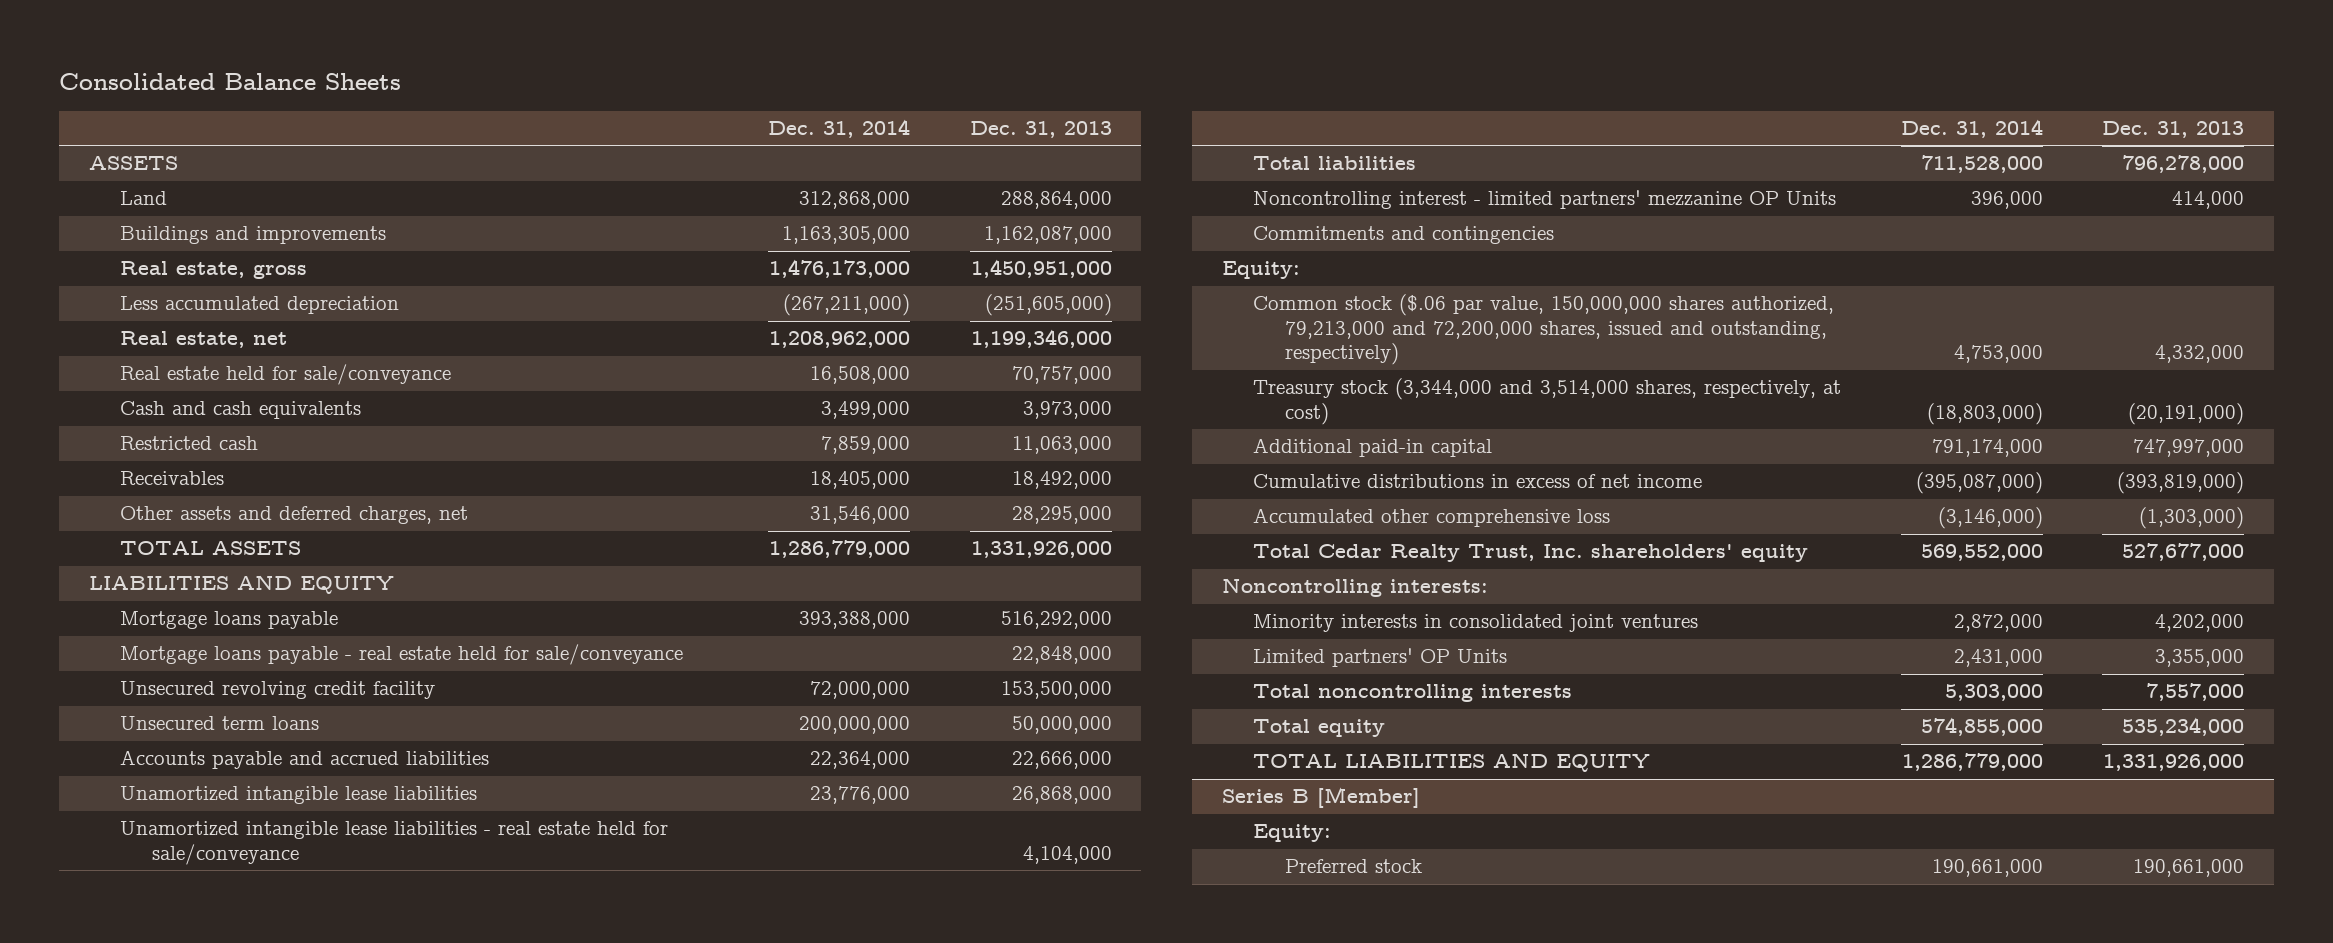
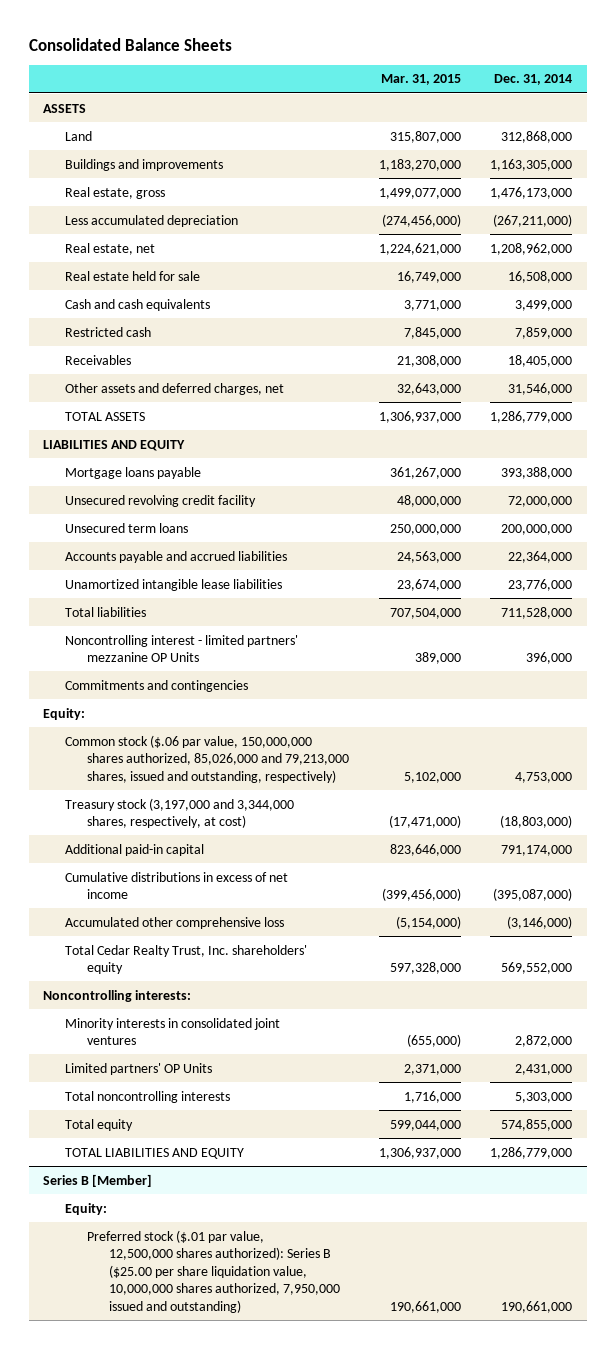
- | Dec. 31, 2014 | Dec. 31, 2013
+ | Mar. 31, 2015 | Dec. 31, 2014
- Real estate held for sale/conveyance | 16,508,000 | 70,757,000
+ Real estate held for sale | 16,749,000 | 16,508,000
- Mortgage loans payable - real estate held for sale/conveyance | | 22,848,000
- Unamortized intangible lease liabilities - real estate held for sale/conveyance | | 4,104,000
- Common stock ($.06 par value, 150,000,000 shares authorized, 79,213,000 and 72,200,000 shares, issued and outstanding, respectively) | 4,753,000 | 4,332,000
- Treasury stock (3,344,000 and 3,514,000 shares, respectively, at cost) | (18,803,000) | (20,191,000)
+ Common stock ($.06 par value, 150,000,000 shares authorized, 85,026,000 and 79,213,000 shares, issued and outstanding, respectively) | 5,102,000 | 4,753,000
+ Treasury stock (3,197,000 and 3,344,000 shares, respectively, at cost) | (17,471,000) | (18,803,000)
@ Series B [Member]
- Preferred stock | 190,661,000 | 190,661,000
+ Preferred stock ($.01 par value, 12,500,000 shares authorized): Series B ($25.00 per share liquidation value, 10,000,000 shares authorized, 7,950,000 issued and outstanding) | 190,661,000 | 190,661,000

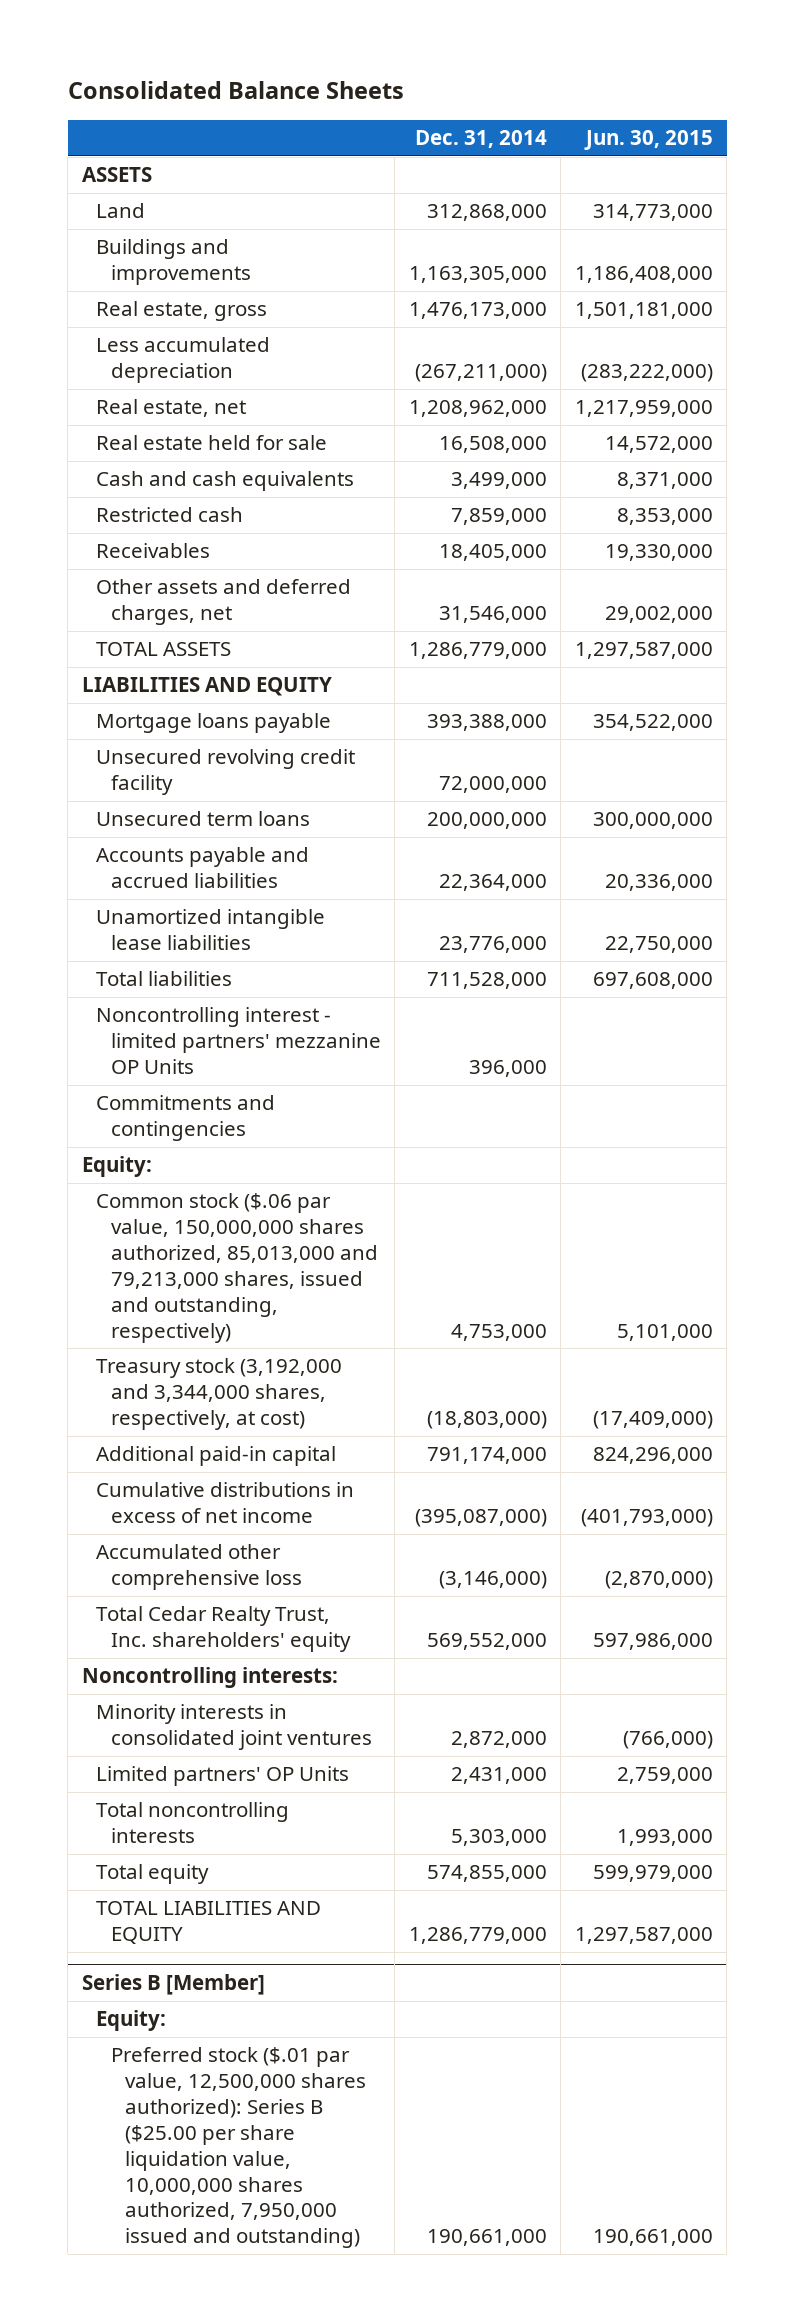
- | Mar. 31, 2015 | Dec. 31, 2014
+ | Dec. 31, 2014 | Jun. 30, 2015
- Common stock ($.06 par value, 150,000,000 shares authorized, 85,026,000 and 79,213,000 shares, issued and outstanding, respectively) | 5,102,000 | 4,753,000
- Treasury stock (3,197,000 and 3,344,000 shares, respectively, at cost) | (17,471,000) | (18,803,000)
+ Common stock ($.06 par value, 150,000,000 shares authorized, 85,013,000 and 79,213,000 shares, issued and outstanding, respectively) | 4,753,000 | 5,101,000
+ Treasury stock (3,192,000 and 3,344,000 shares, respectively, at cost) | (18,803,000) | (17,409,000)

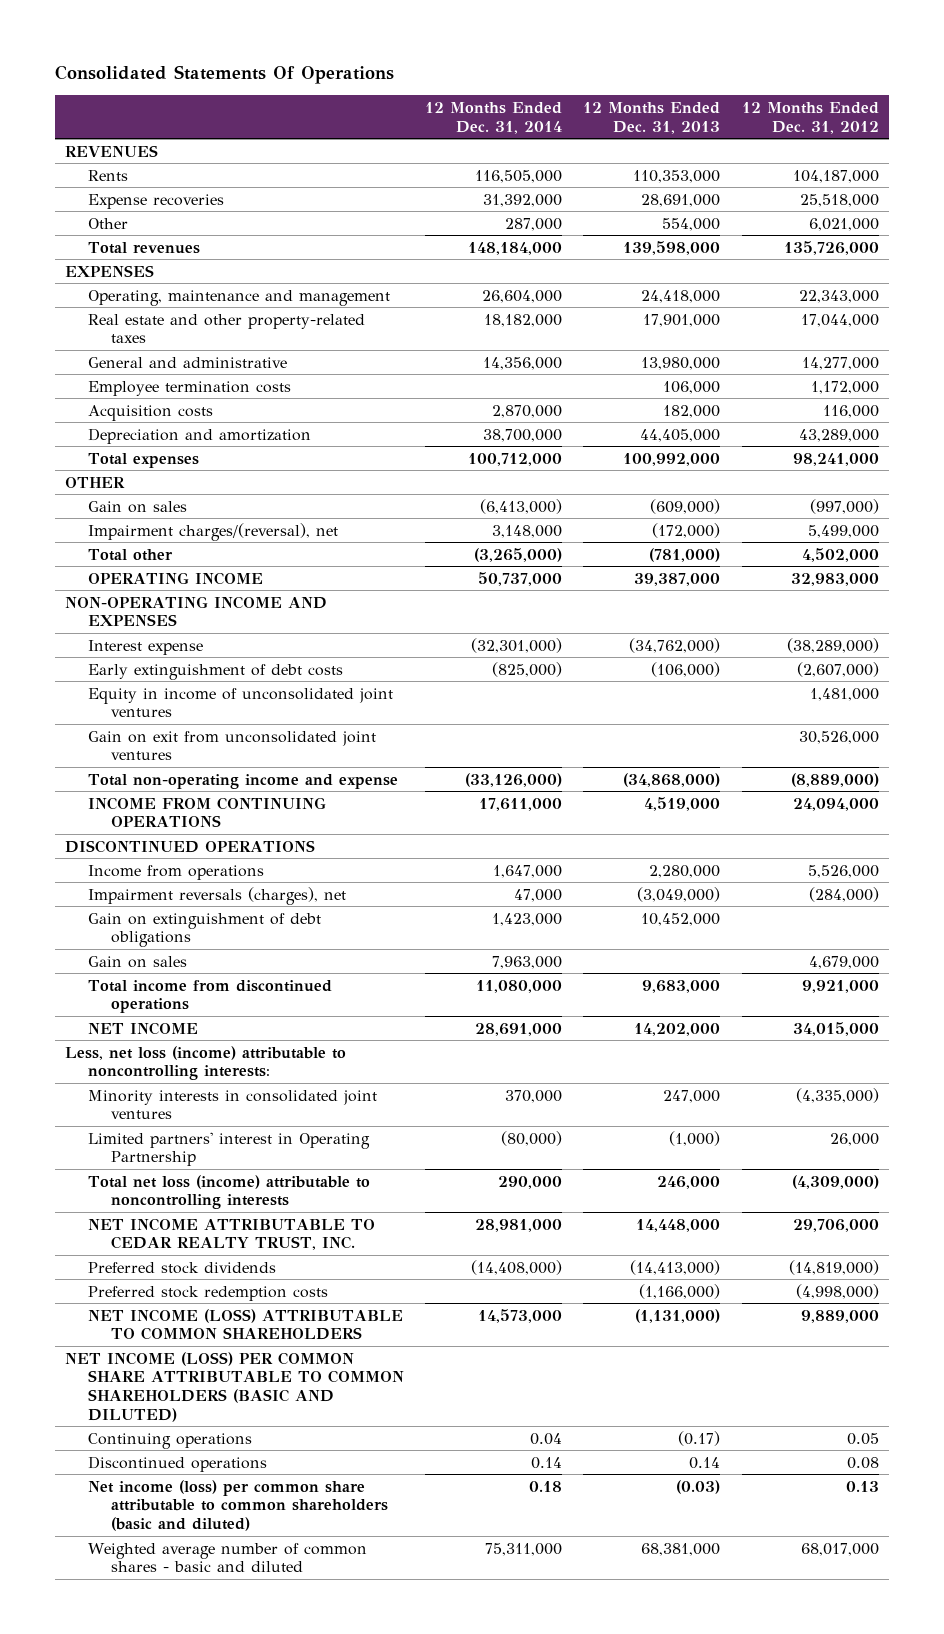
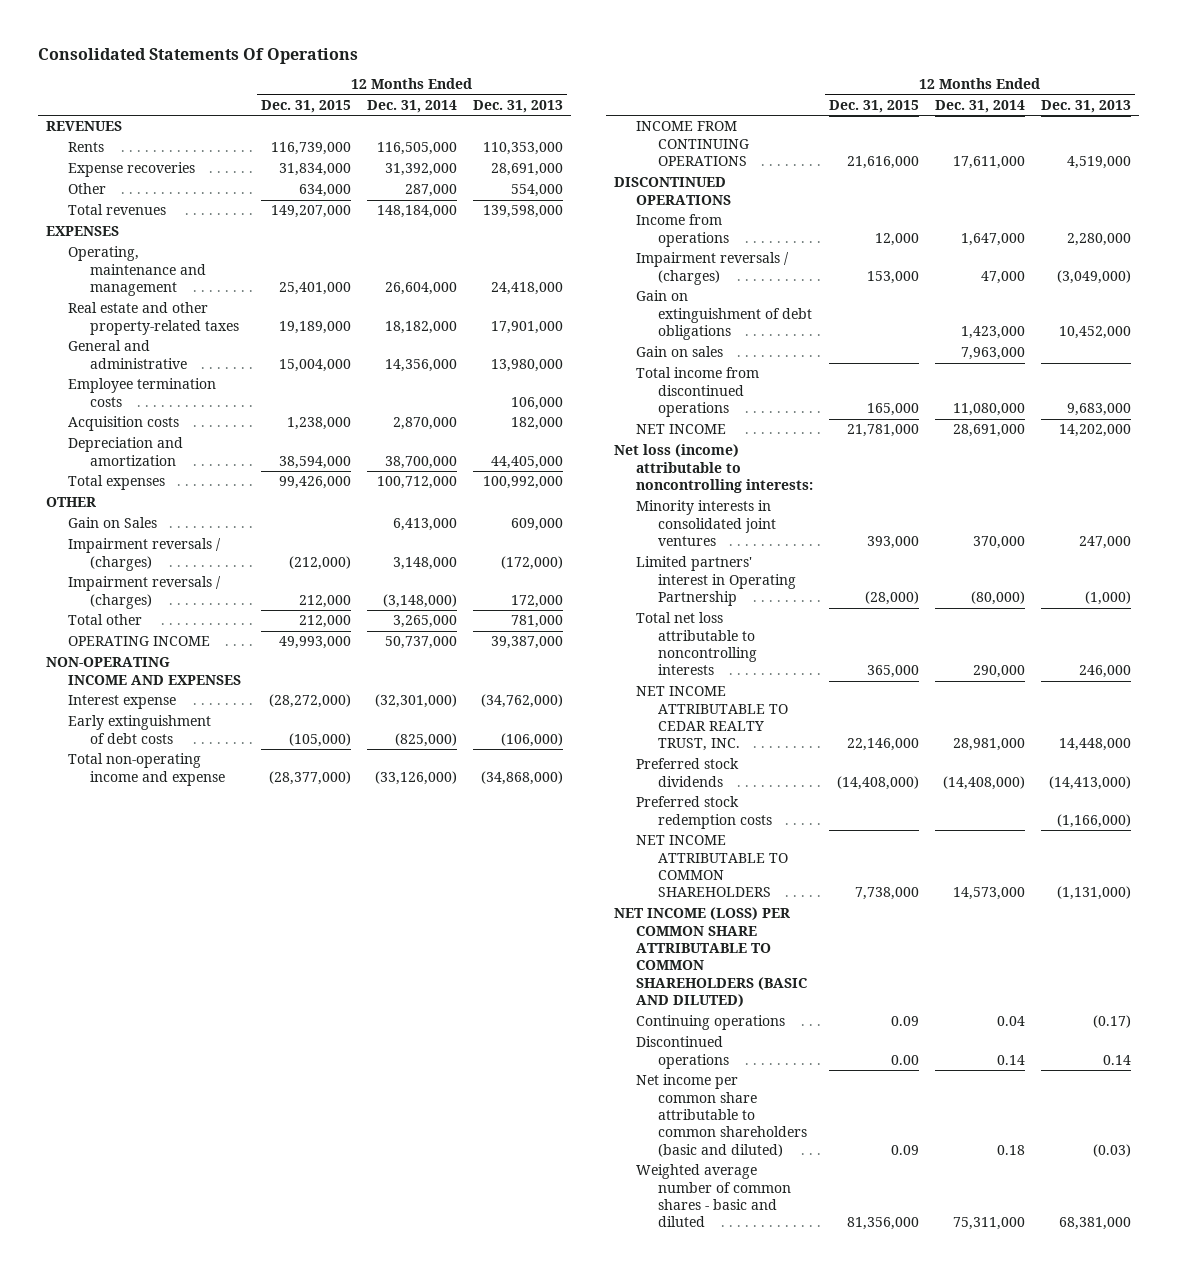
- | 12 Months Ended Dec. 31, 2014 | 12 Months Ended Dec. 31, 2013 | 12 Months Ended Dec. 31, 2012
+ | 12 Months Ended Dec. 31, 2015 | 12 Months Ended Dec. 31, 2014 | 12 Months Ended Dec. 31, 2013
- Gain on sales | (6,413,000) | (609,000) | (997,000)
- Impairment charges/(reversal), net | 3,148,000 | (172,000) | 5,499,000
- Total other | (3,265,000) | (781,000) | 4,502,000
+ Gain on Sales | | 6,413,000 | 609,000
+ Impairment reversals / (charges) | (212,000) | 3,148,000 | (172,000)
+ Impairment reversals / (charges) | 212,000 | (3,148,000) | 172,000
+ Total other | 212,000 | 3,265,000 | 781,000
- Equity in income of unconsolidated joint ventures | | | 1,481,000
- Gain on exit from unconsolidated joint ventures | | | 30,526,000
- Impairment reversals (charges), net | 47,000 | (3,049,000) | (284,000)
+ Impairment reversals / (charges) | 153,000 | 47,000 | (3,049,000)
- Less, net loss (income) attributable to noncontrolling interests:
+ Net loss (income) attributable to noncontrolling interests:
- Total net loss (income) attributable to noncontrolling interests | 290,000 | 246,000 | (4,309,000)
+ Total net loss attributable to noncontrolling interests | 365,000 | 290,000 | 246,000
- NET INCOME (LOSS) ATTRIBUTABLE TO COMMON SHAREHOLDERS | 14,573,000 | (1,131,000) | 9,889,000
+ NET INCOME ATTRIBUTABLE TO COMMON SHAREHOLDERS | 7,738,000 | 14,573,000 | (1,131,000)
- Net income (loss) per common share attributable to common shareholders (basic and diluted) | 0.18 | (0.03) | 0.13
+ Net income per common share attributable to common shareholders (basic and diluted) | 0.09 | 0.18 | (0.03)

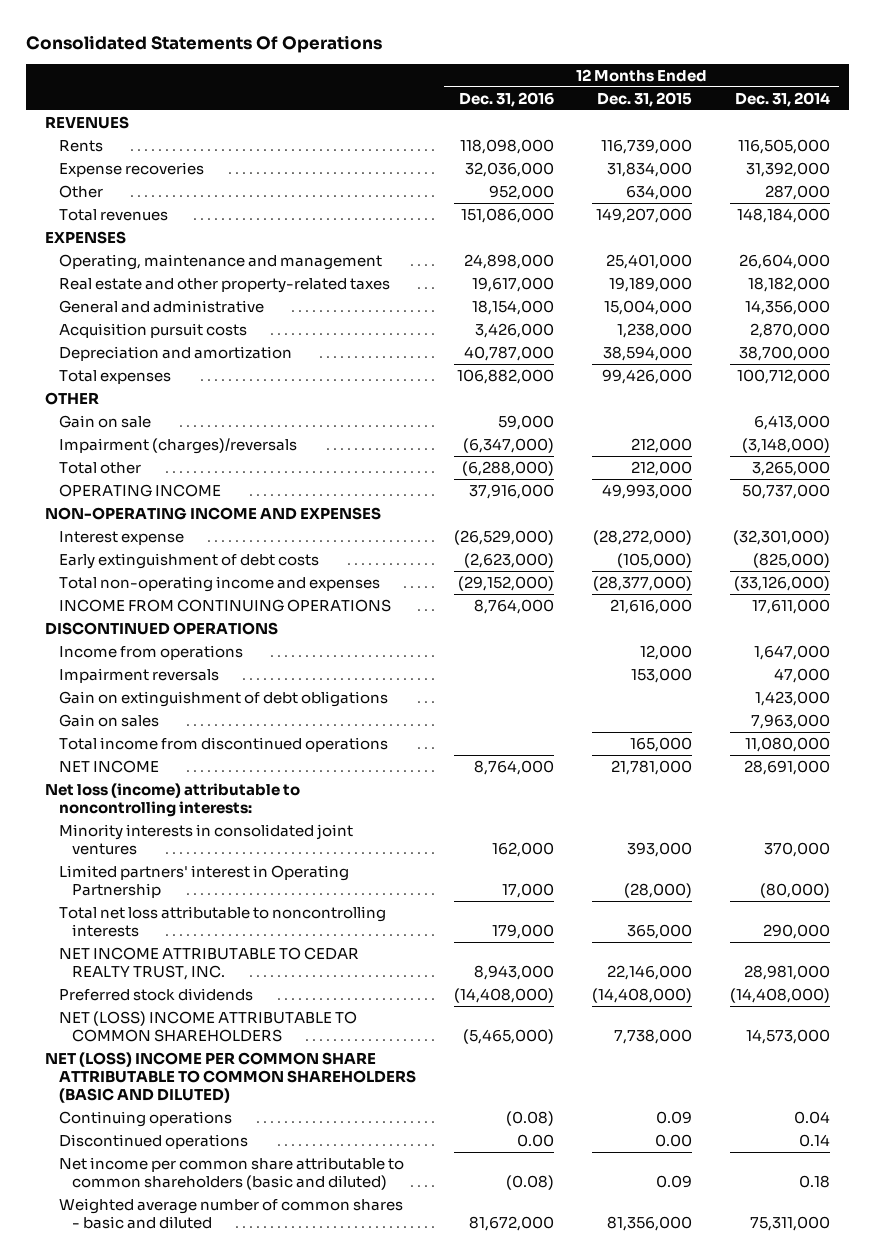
- | 12 Months Ended Dec. 31, 2015 | 12 Months Ended Dec. 31, 2014 | 12 Months Ended Dec. 31, 2013
+ | 12 Months Ended Dec. 31, 2016 | 12 Months Ended Dec. 31, 2015 | 12 Months Ended Dec. 31, 2014
- Employee termination costs | | | 106,000
- Acquisition costs | 1,238,000 | 2,870,000 | 182,000
+ Acquisition pursuit costs | 3,426,000 | 1,238,000 | 2,870,000
- Gain on Sales | | 6,413,000 | 609,000
- Impairment reversals / (charges) | (212,000) | 3,148,000 | (172,000)
- Impairment reversals / (charges) | 212,000 | (3,148,000) | 172,000
+ Gain on sale | 59,000 | | 6,413,000
+ Impairment (charges)/reversals | (6,347,000) | 212,000 | (3,148,000)
- Total non-operating income and expense | (28,377,000) | (33,126,000) | (34,868,000)
+ Total non-operating income and expenses | (29,152,000) | (28,377,000) | (33,126,000)
- Impairment reversals / (charges) | 153,000 | 47,000 | (3,049,000)
+ Impairment reversals | | 153,000 | 47,000
- Preferred stock redemption costs | | | (1,166,000)
- NET INCOME ATTRIBUTABLE TO COMMON SHAREHOLDERS | 7,738,000 | 14,573,000 | (1,131,000)
- NET INCOME (LOSS) PER COMMON SHARE ATTRIBUTABLE TO COMMON SHAREHOLDERS (BASIC AND DILUTED)
+ NET (LOSS) INCOME ATTRIBUTABLE TO COMMON SHAREHOLDERS | (5,465,000) | 7,738,000 | 14,573,000
+ NET (LOSS) INCOME PER COMMON SHARE ATTRIBUTABLE TO COMMON SHAREHOLDERS (BASIC AND DILUTED)

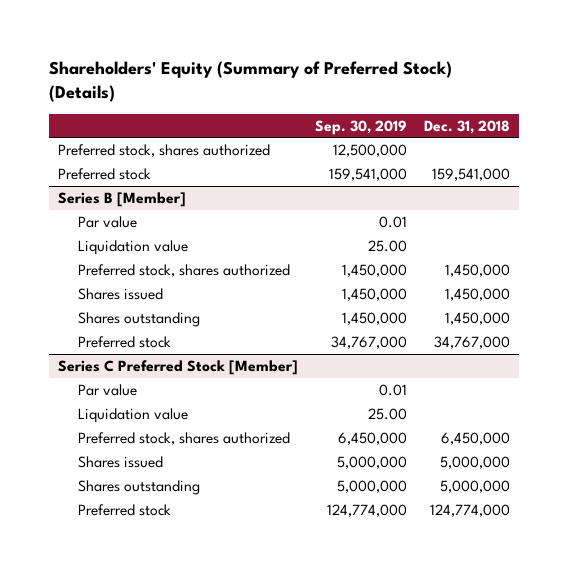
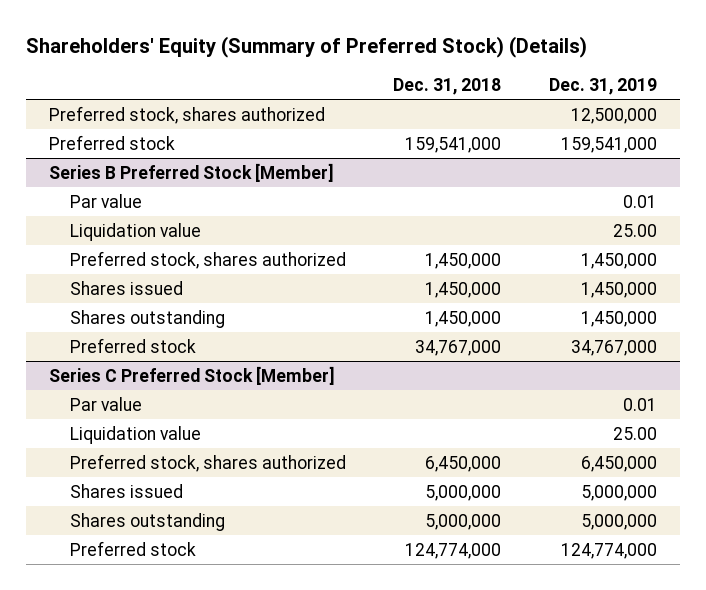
- | Sep. 30, 2019 | Dec. 31, 2018
+ | Dec. 31, 2018 | Dec. 31, 2019
- Series B [Member]
+ Series B Preferred Stock [Member]

